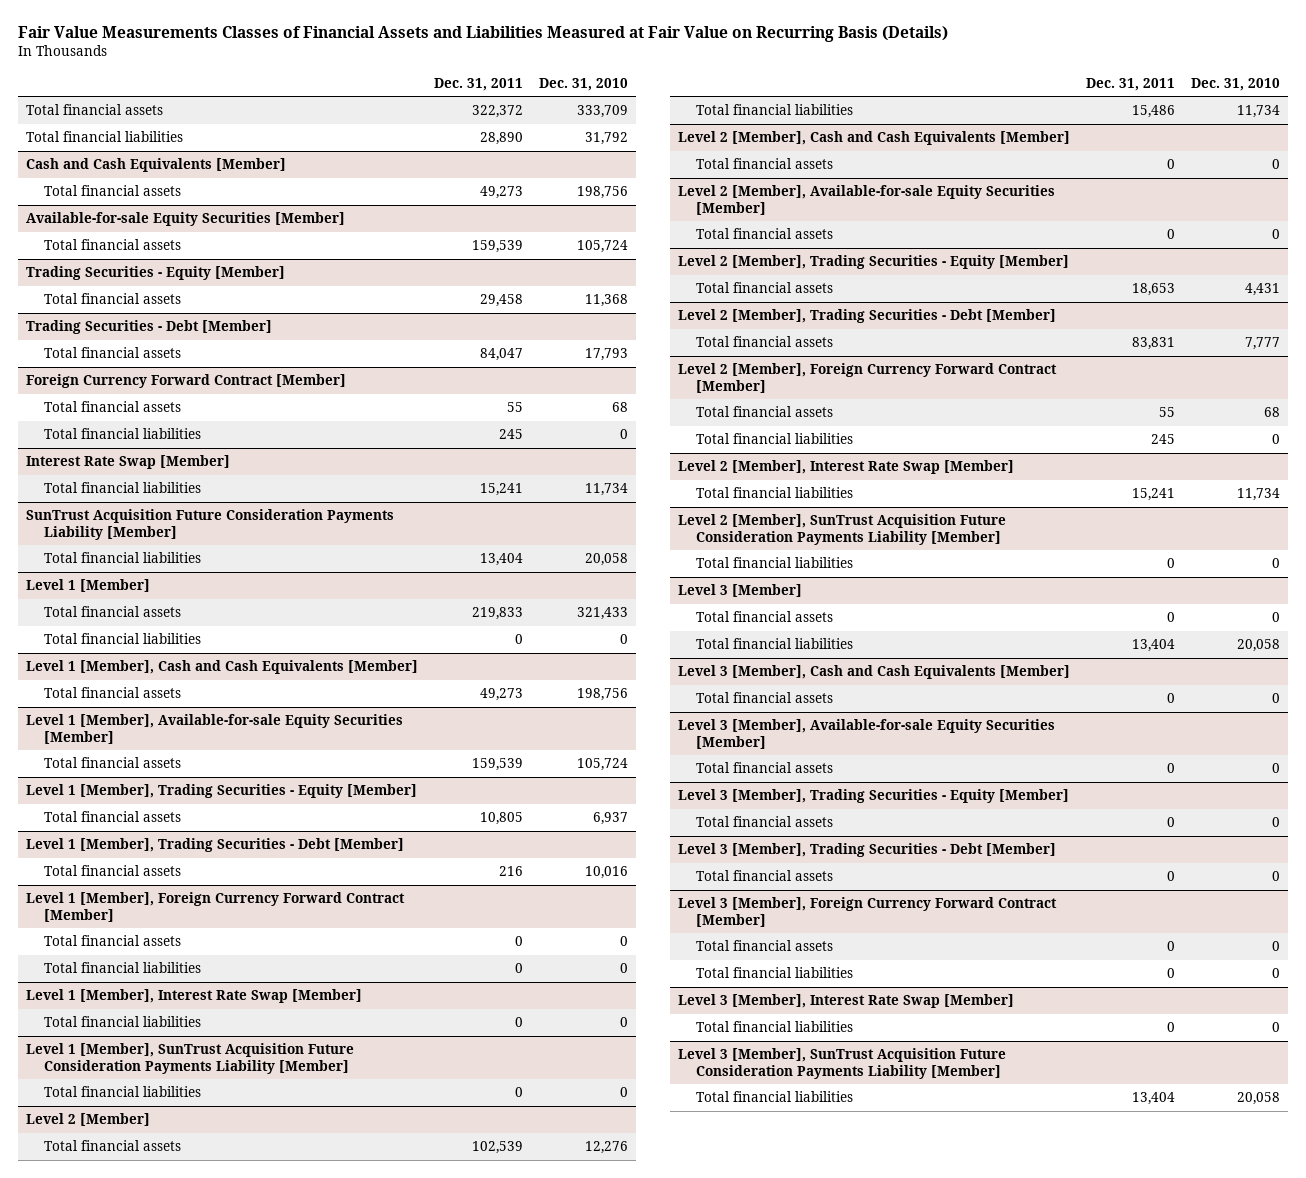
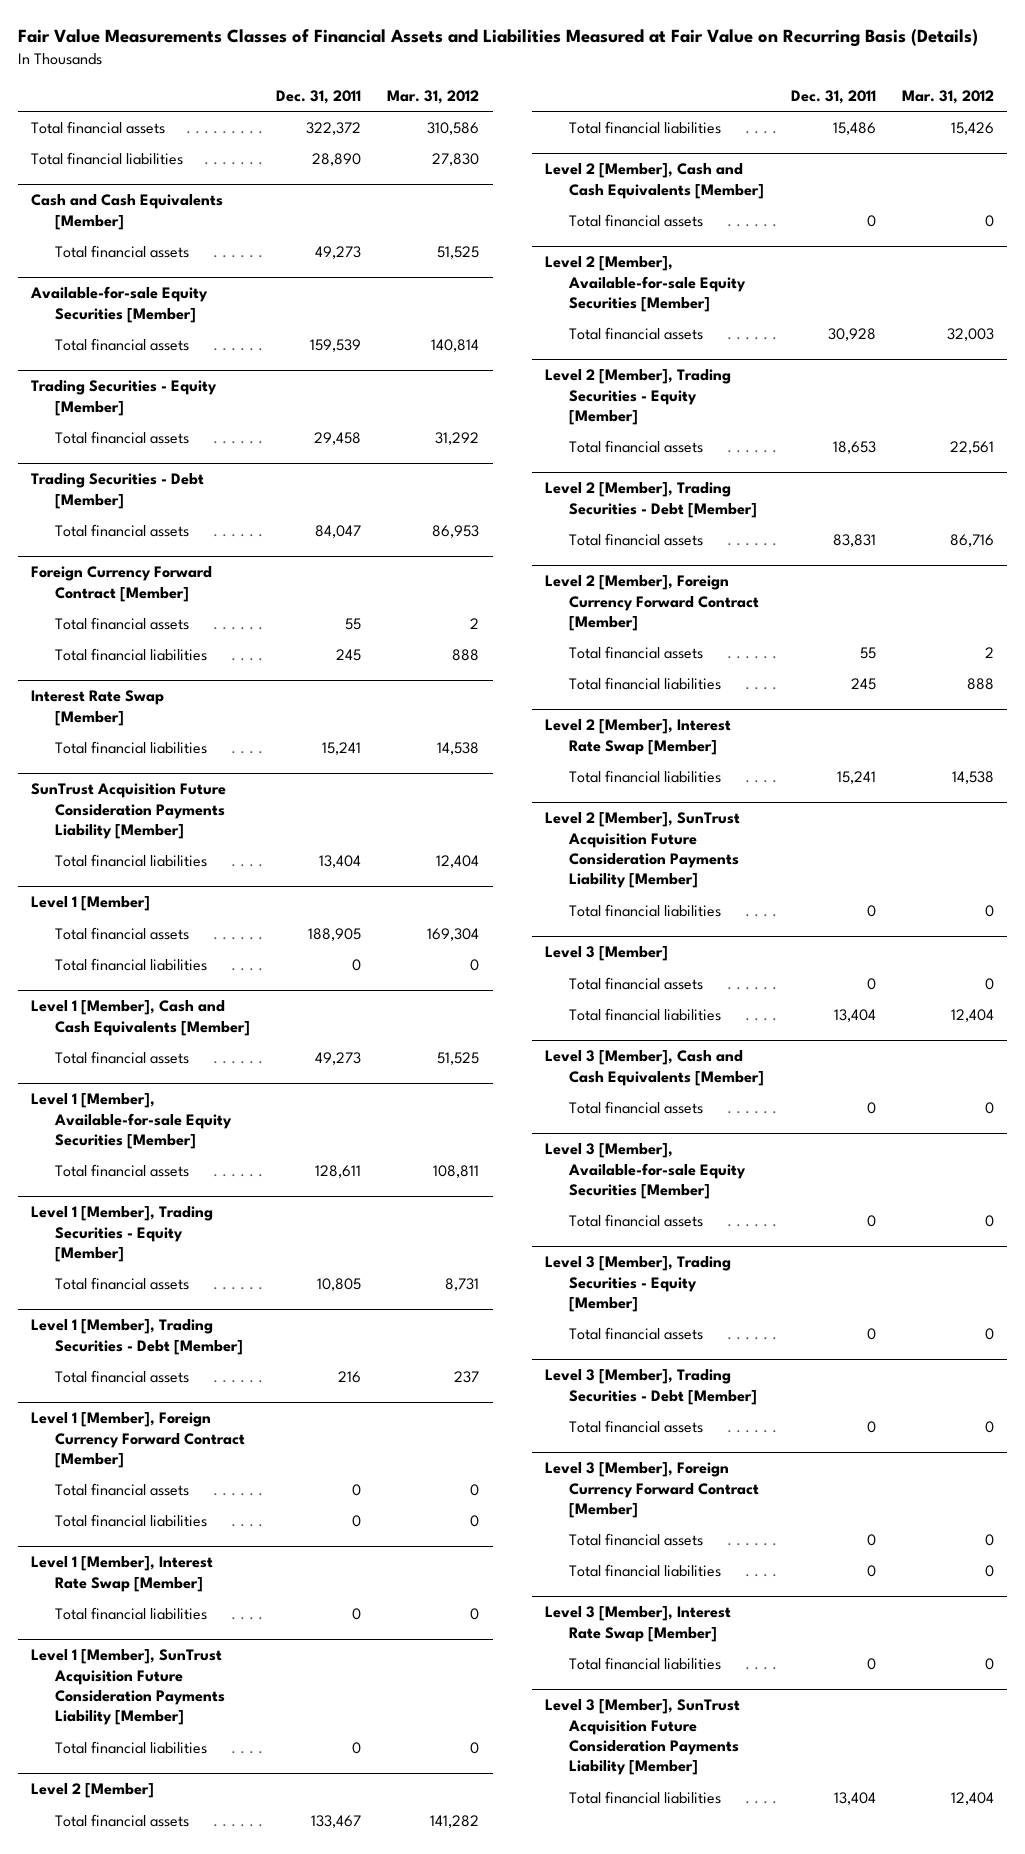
- | Dec. 31, 2011 | Dec. 31, 2010
+ | Dec. 31, 2011 | Mar. 31, 2012
@ Level 1 [Member]
- Total financial assets | 219,833 | 321,433
+ Total financial assets | 188,905 | 169,304
@ Level 1 [Member], Available-for-sale Equity Securities [Member]
- Total financial assets | 159,539 | 105,724
+ Total financial assets | 128,611 | 108,811
@ Level 2 [Member]
- Total financial assets | 102,539 | 12,276
+ Total financial assets | 133,467 | 141,282
@ Level 2 [Member], Available-for-sale Equity Securities [Member]
- Total financial assets | 0 | 0
+ Total financial assets | 30,928 | 32,003

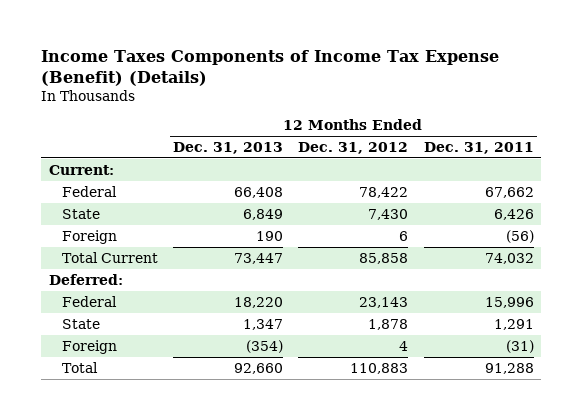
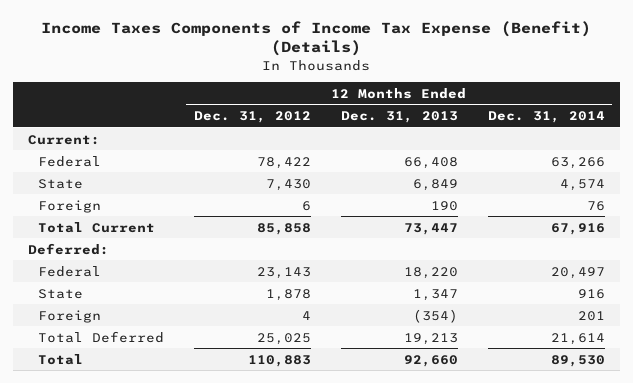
- | 12 Months Ended Dec. 31, 2013 | 12 Months Ended Dec. 31, 2012 | 12 Months Ended Dec. 31, 2011
+ | 12 Months Ended Dec. 31, 2012 | 12 Months Ended Dec. 31, 2013 | 12 Months Ended Dec. 31, 2014
+ Total Deferred | 25,025 | 19,213 | 21,614

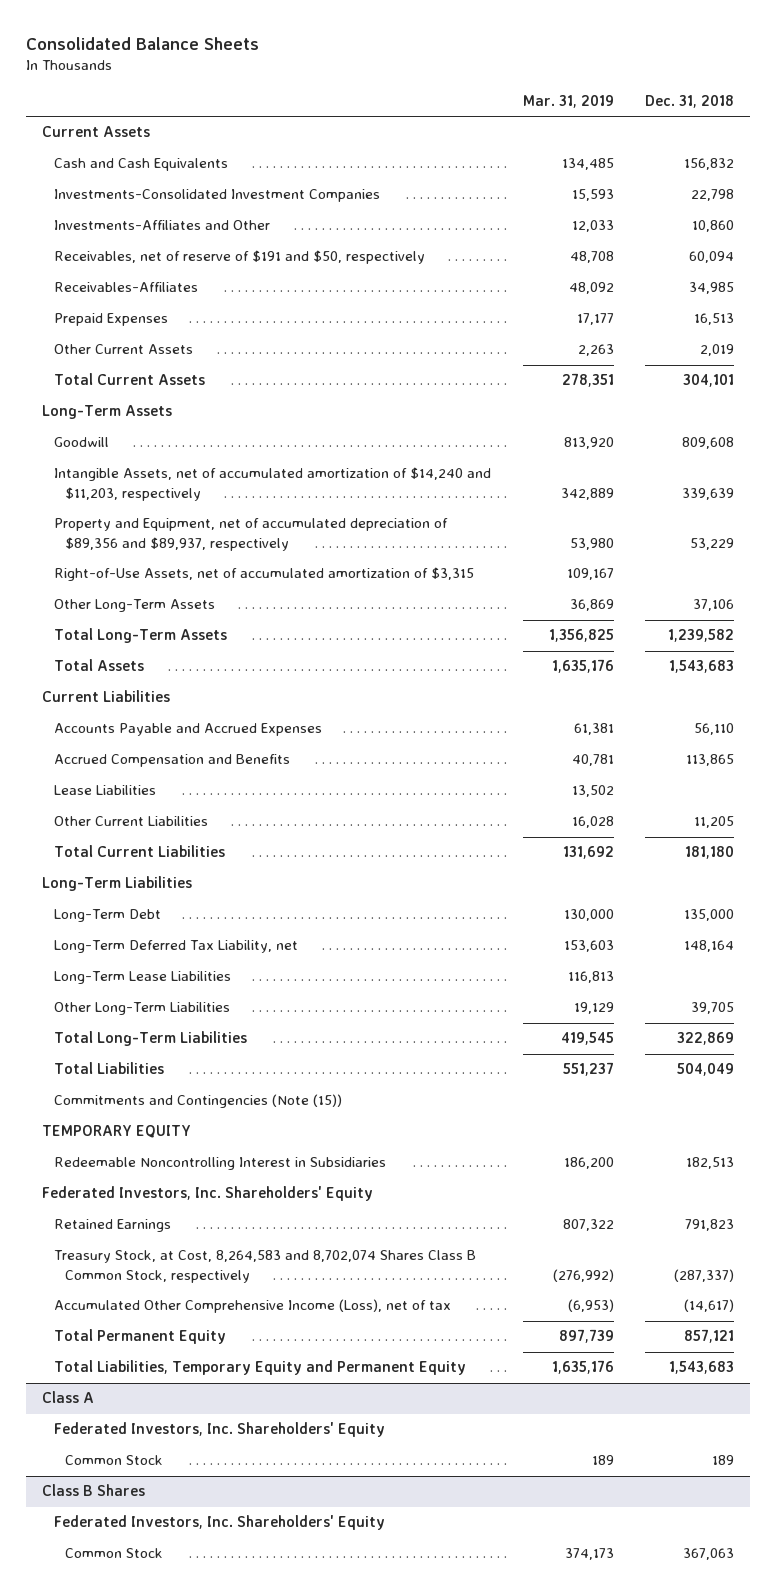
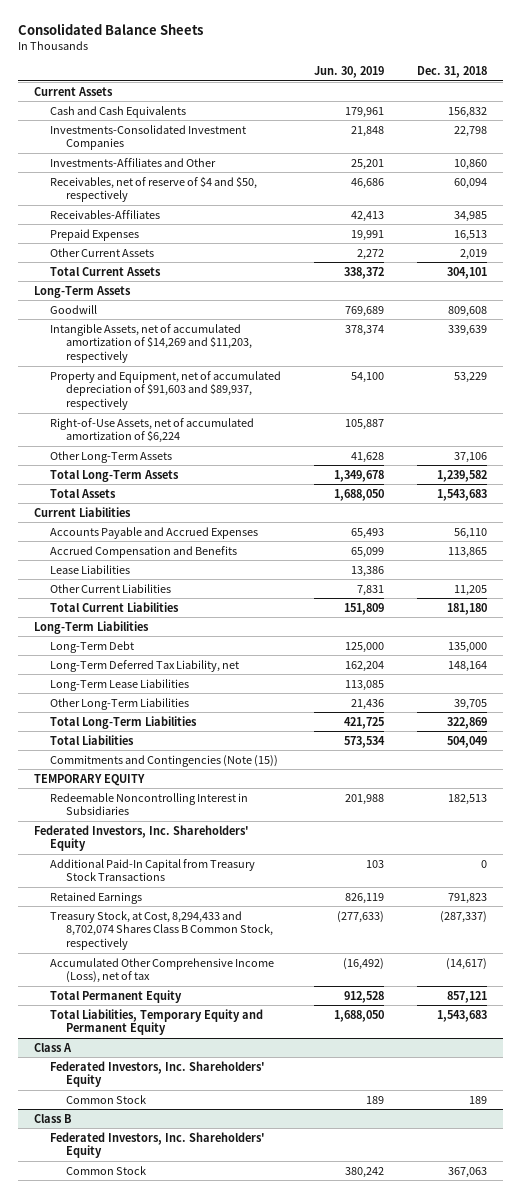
- | Mar. 31, 2019 | Dec. 31, 2018
+ | Jun. 30, 2019 | Dec. 31, 2018
- Receivables, net of reserve of $191 and $50, respectively | 48,708 | 60,094
+ Receivables, net of reserve of $4 and $50, respectively | 46,686 | 60,094
- Intangible Assets, net of accumulated amortization of $14,240 and $11,203, respectively | 342,889 | 339,639
- Property and Equipment, net of accumulated depreciation of $89,356 and $89,937, respectively | 53,980 | 53,229
- Right-of-Use Assets, net of accumulated amortization of $3,315 | 109,167 |
+ Intangible Assets, net of accumulated amortization of $14,269 and $11,203, respectively | 378,374 | 339,639
+ Property and Equipment, net of accumulated depreciation of $91,603 and $89,937, respectively | 54,100 | 53,229
+ Right-of-Use Assets, net of accumulated amortization of $6,224 | 105,887 |
+ Additional Paid-In Capital from Treasury Stock Transactions | 103 | 0
- Treasury Stock, at Cost, 8,264,583 and 8,702,074 Shares Class B Common Stock, respectively | (276,992) | (287,337)
+ Treasury Stock, at Cost, 8,294,433 and 8,702,074 Shares Class B Common Stock, respectively | (277,633) | (287,337)
- Class B Shares
+ Class B

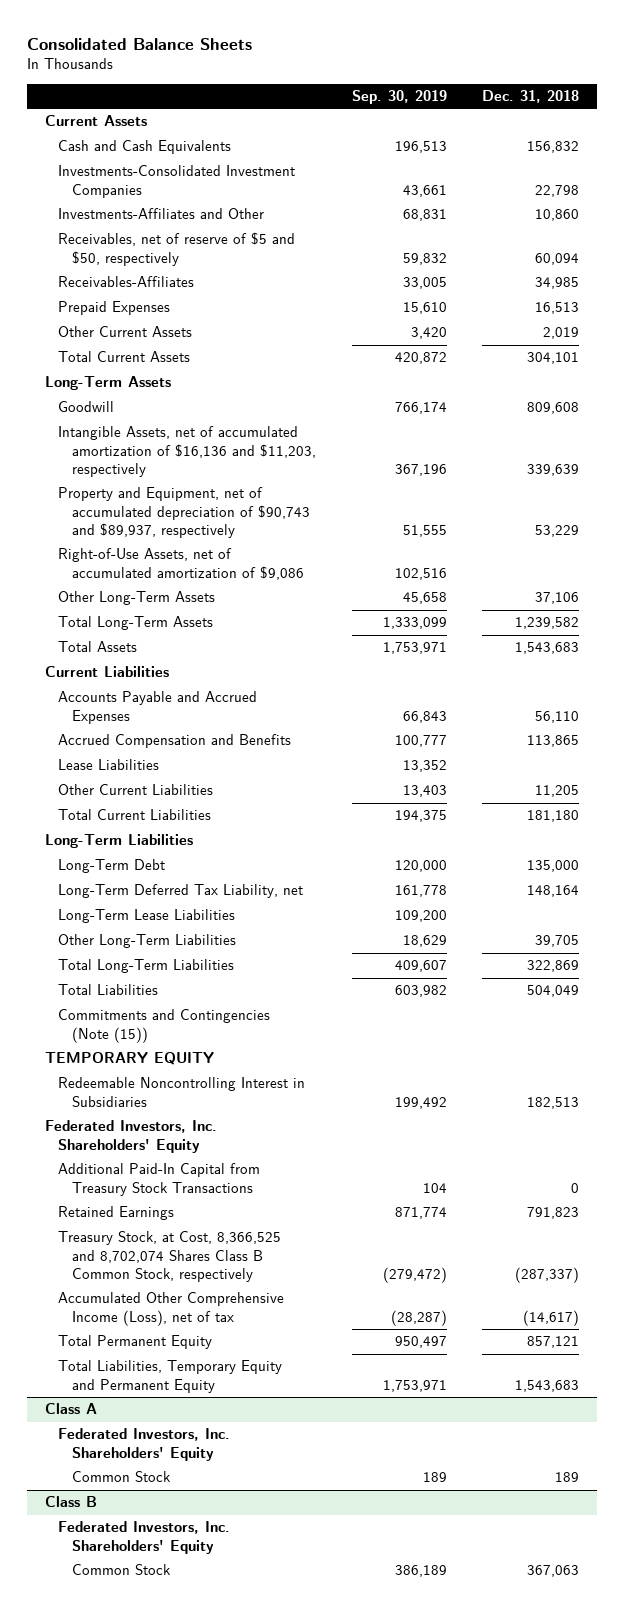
- | Jun. 30, 2019 | Dec. 31, 2018
+ | Sep. 30, 2019 | Dec. 31, 2018
- Receivables, net of reserve of $4 and $50, respectively | 46,686 | 60,094
+ Receivables, net of reserve of $5 and $50, respectively | 59,832 | 60,094
- Intangible Assets, net of accumulated amortization of $14,269 and $11,203, respectively | 378,374 | 339,639
- Property and Equipment, net of accumulated depreciation of $91,603 and $89,937, respectively | 54,100 | 53,229
- Right-of-Use Assets, net of accumulated amortization of $6,224 | 105,887 |
+ Intangible Assets, net of accumulated amortization of $16,136 and $11,203, respectively | 367,196 | 339,639
+ Property and Equipment, net of accumulated depreciation of $90,743 and $89,937, respectively | 51,555 | 53,229
+ Right-of-Use Assets, net of accumulated amortization of $9,086 | 102,516 |
- Treasury Stock, at Cost, 8,294,433 and 8,702,074 Shares Class B Common Stock, respectively | (277,633) | (287,337)
+ Treasury Stock, at Cost, 8,366,525 and 8,702,074 Shares Class B Common Stock, respectively | (279,472) | (287,337)

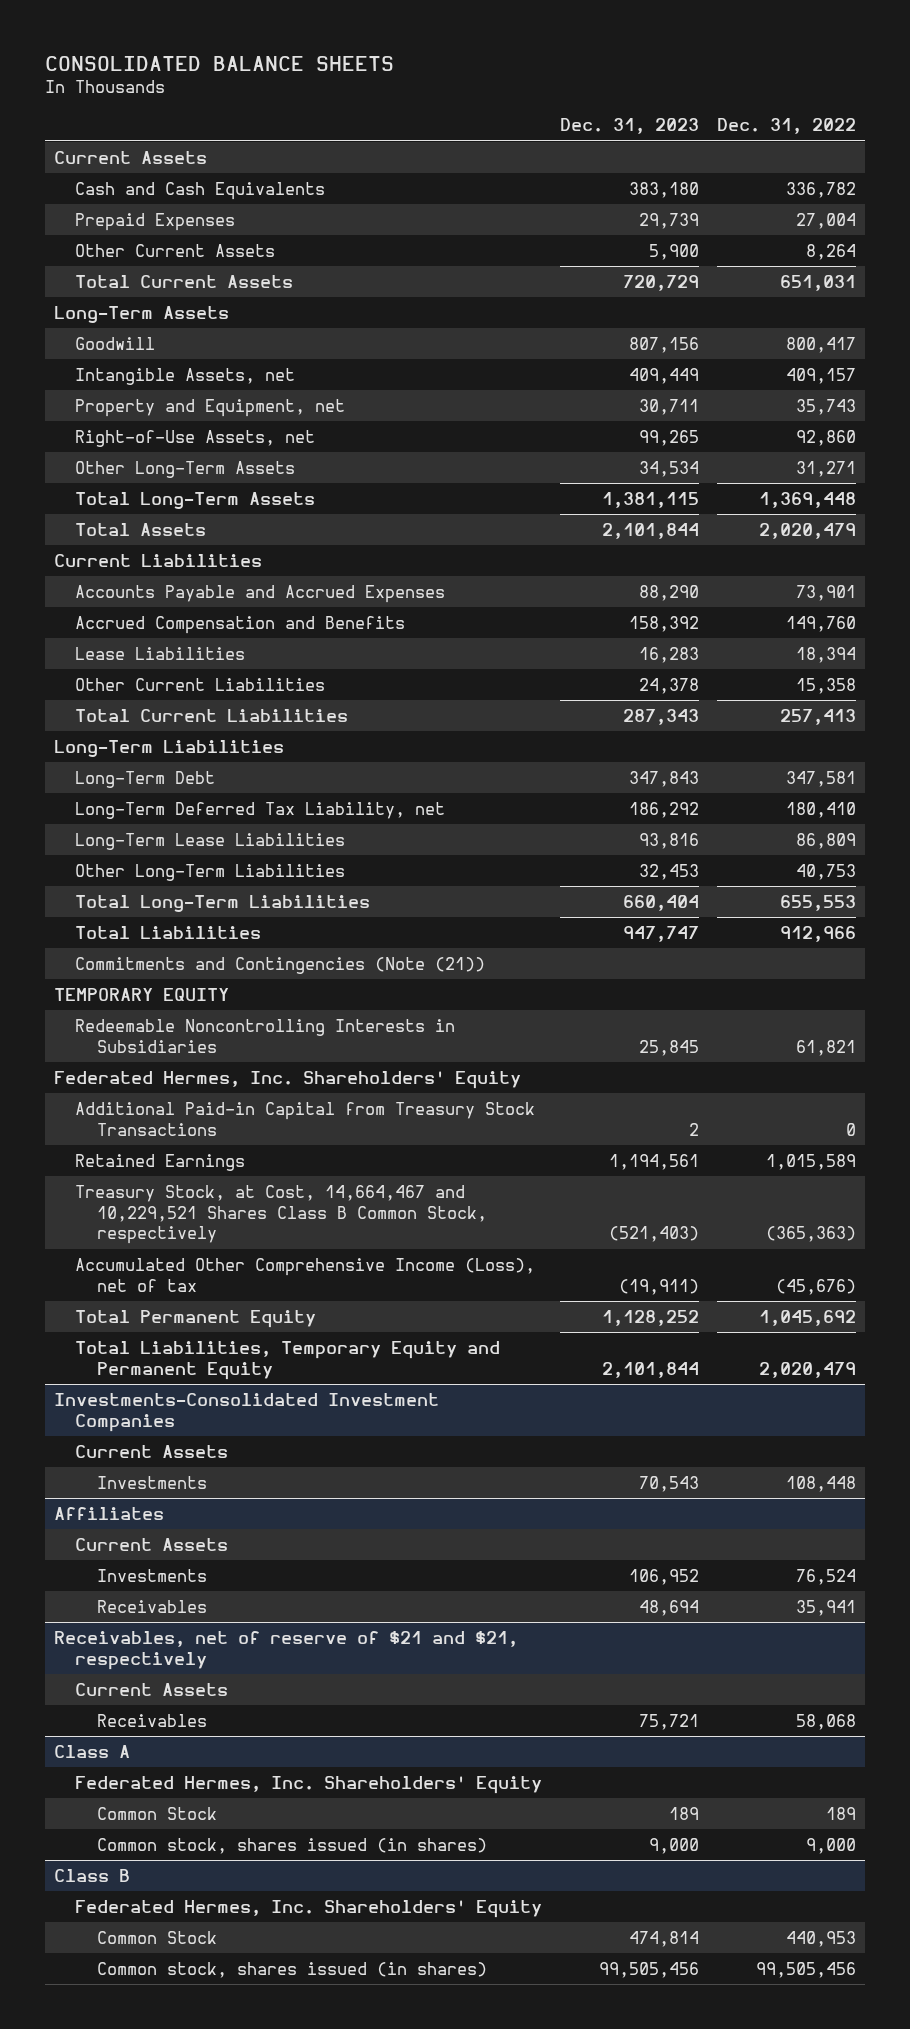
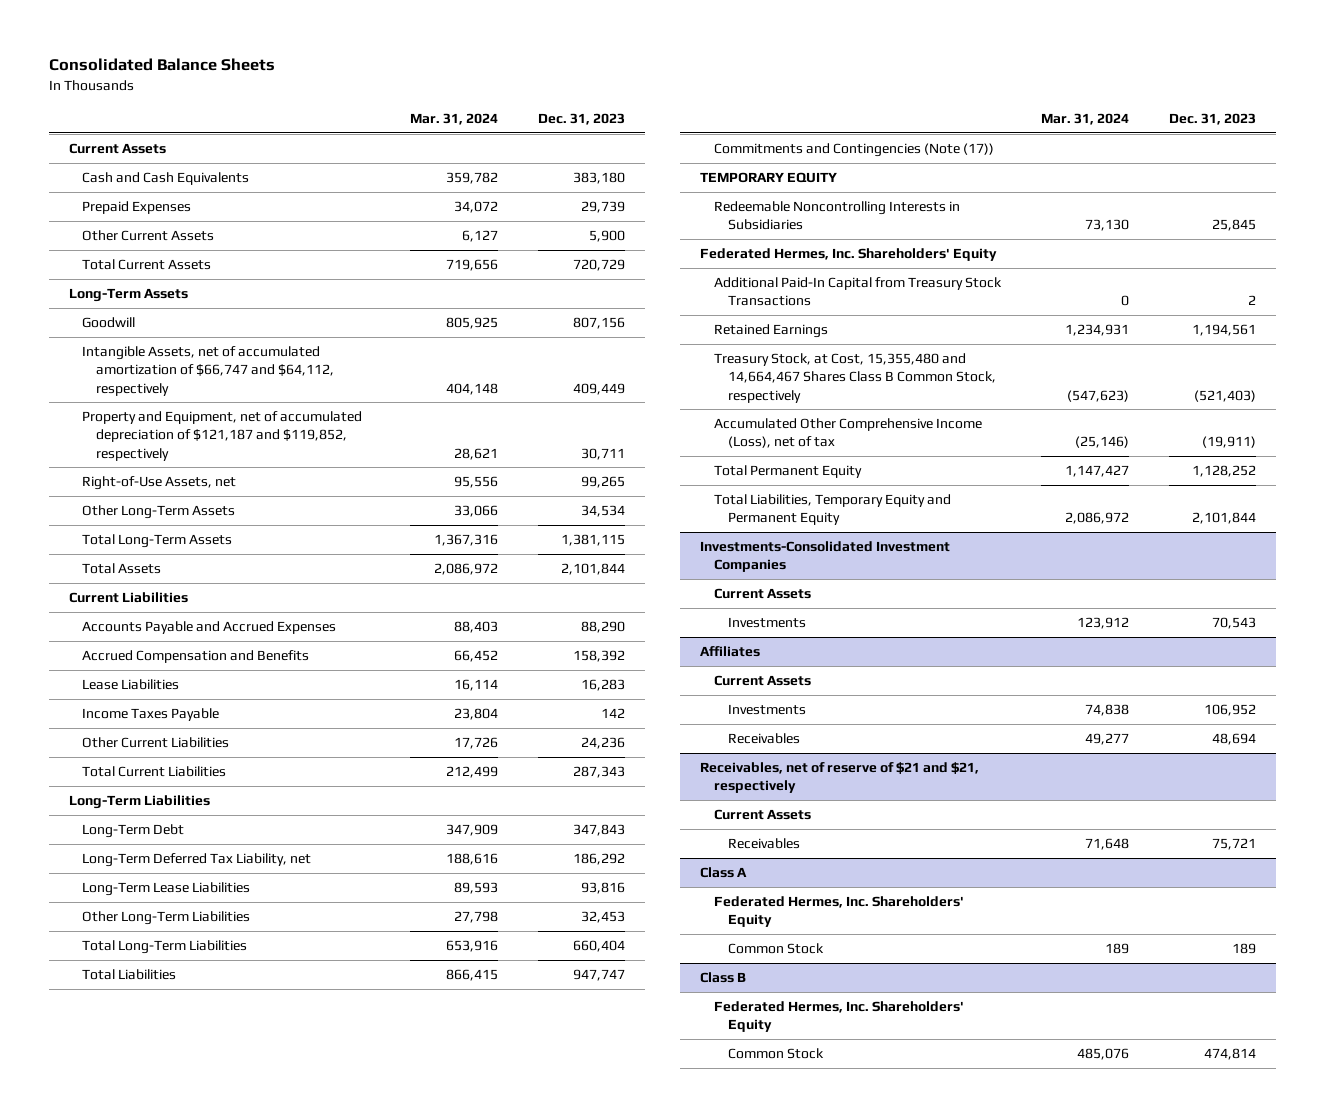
- CONSOLIDATED BALANCE SHEETS
+ Consolidated Balance Sheets
- | Dec. 31, 2023 | Dec. 31, 2022
+ | Mar. 31, 2024 | Dec. 31, 2023
- Intangible Assets, net | 409,449 | 409,157
- Property and Equipment, net | 30,711 | 35,743
+ Intangible Assets, net of accumulated amortization of $66,747 and $64,112, respectively | 404,148 | 409,449
+ Property and Equipment, net of accumulated depreciation of $121,187 and $119,852, respectively | 28,621 | 30,711
- Other Current Liabilities | 24,378 | 15,358
+ Income Taxes Payable | 23,804 | 142
+ Other Current Liabilities | 17,726 | 24,236
- Commitments and Contingencies (Note (21))
+ Commitments and Contingencies (Note (17))
- Additional Paid-in Capital from Treasury Stock Transactions | 2 | 0
+ Additional Paid-In Capital from Treasury Stock Transactions | 0 | 2
- Treasury Stock, at Cost, 14,664,467 and 10,229,521 Shares Class B Common Stock, respectively | (521,403) | (365,363)
+ Treasury Stock, at Cost, 15,355,480 and 14,664,467 Shares Class B Common Stock, respectively | (547,623) | (521,403)
@ Class A
- Common stock, shares issued (in shares) | 9,000 | 9,000
@ Class B
- Common stock, shares issued (in shares) | 99,505,456 | 99,505,456

